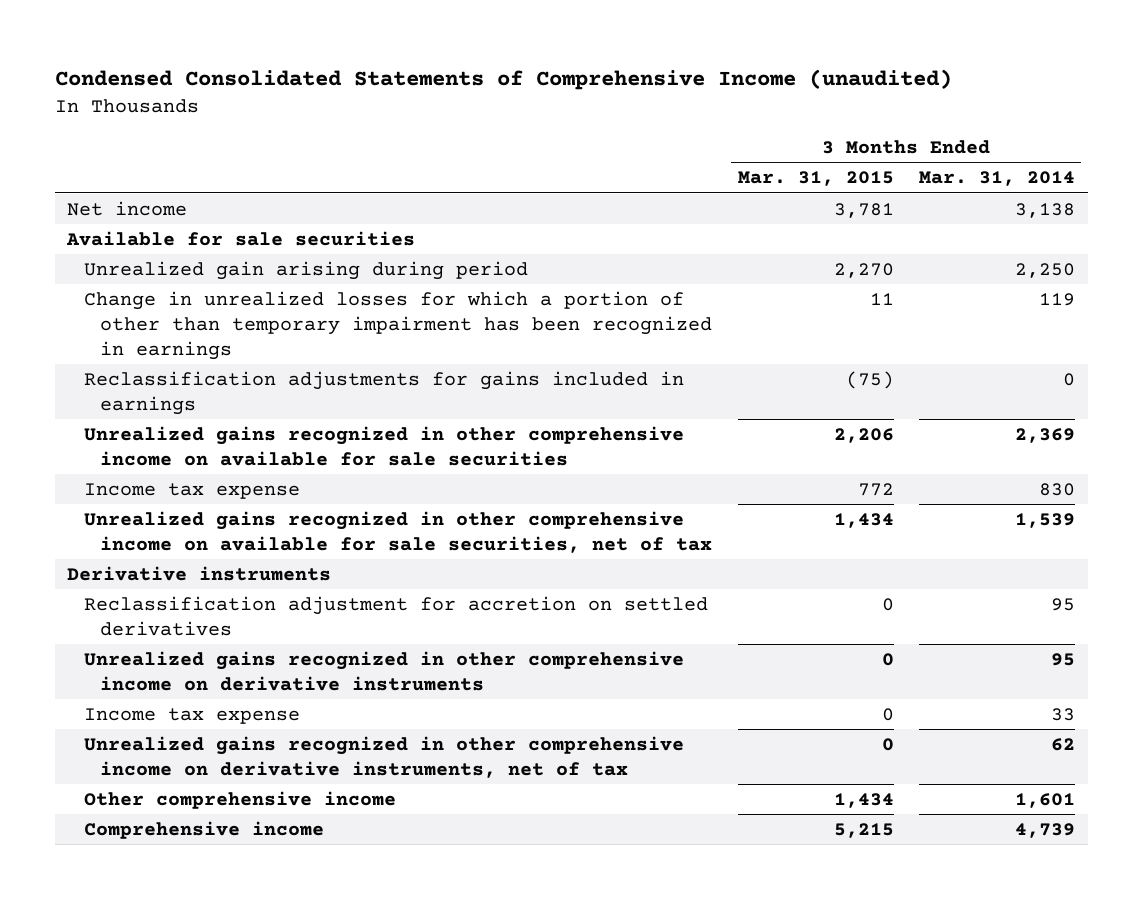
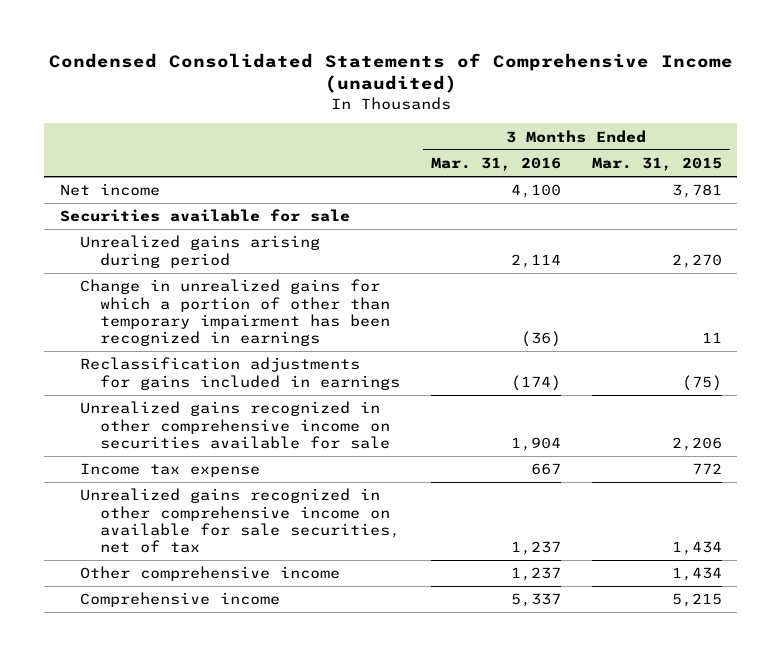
- | 3 Months Ended Mar. 31, 2015 | 3 Months Ended Mar. 31, 2014
+ | 3 Months Ended Mar. 31, 2016 | 3 Months Ended Mar. 31, 2015
- Available for sale securities
- Unrealized gain arising during period | 2,270 | 2,250
- Change in unrealized losses for which a portion of other than temporary impairment has been recognized in earnings | 11 | 119
+ Securities available for sale
+ Unrealized gains arising during period | 2,114 | 2,270
+ Change in unrealized gains for which a portion of other than temporary impairment has been recognized in earnings | (36) | 11
- Unrealized gains recognized in other comprehensive income on available for sale securities | 2,206 | 2,369
+ Unrealized gains recognized in other comprehensive income on securities available for sale | 1,904 | 2,206
- Derivative instruments
- Reclassification adjustment for accretion on settled derivatives | 0 | 95
- Unrealized gains recognized in other comprehensive income on derivative instruments | 0 | 95
- Income tax expense | 0 | 33
- Unrealized gains recognized in other comprehensive income on derivative instruments, net of tax | 0 | 62

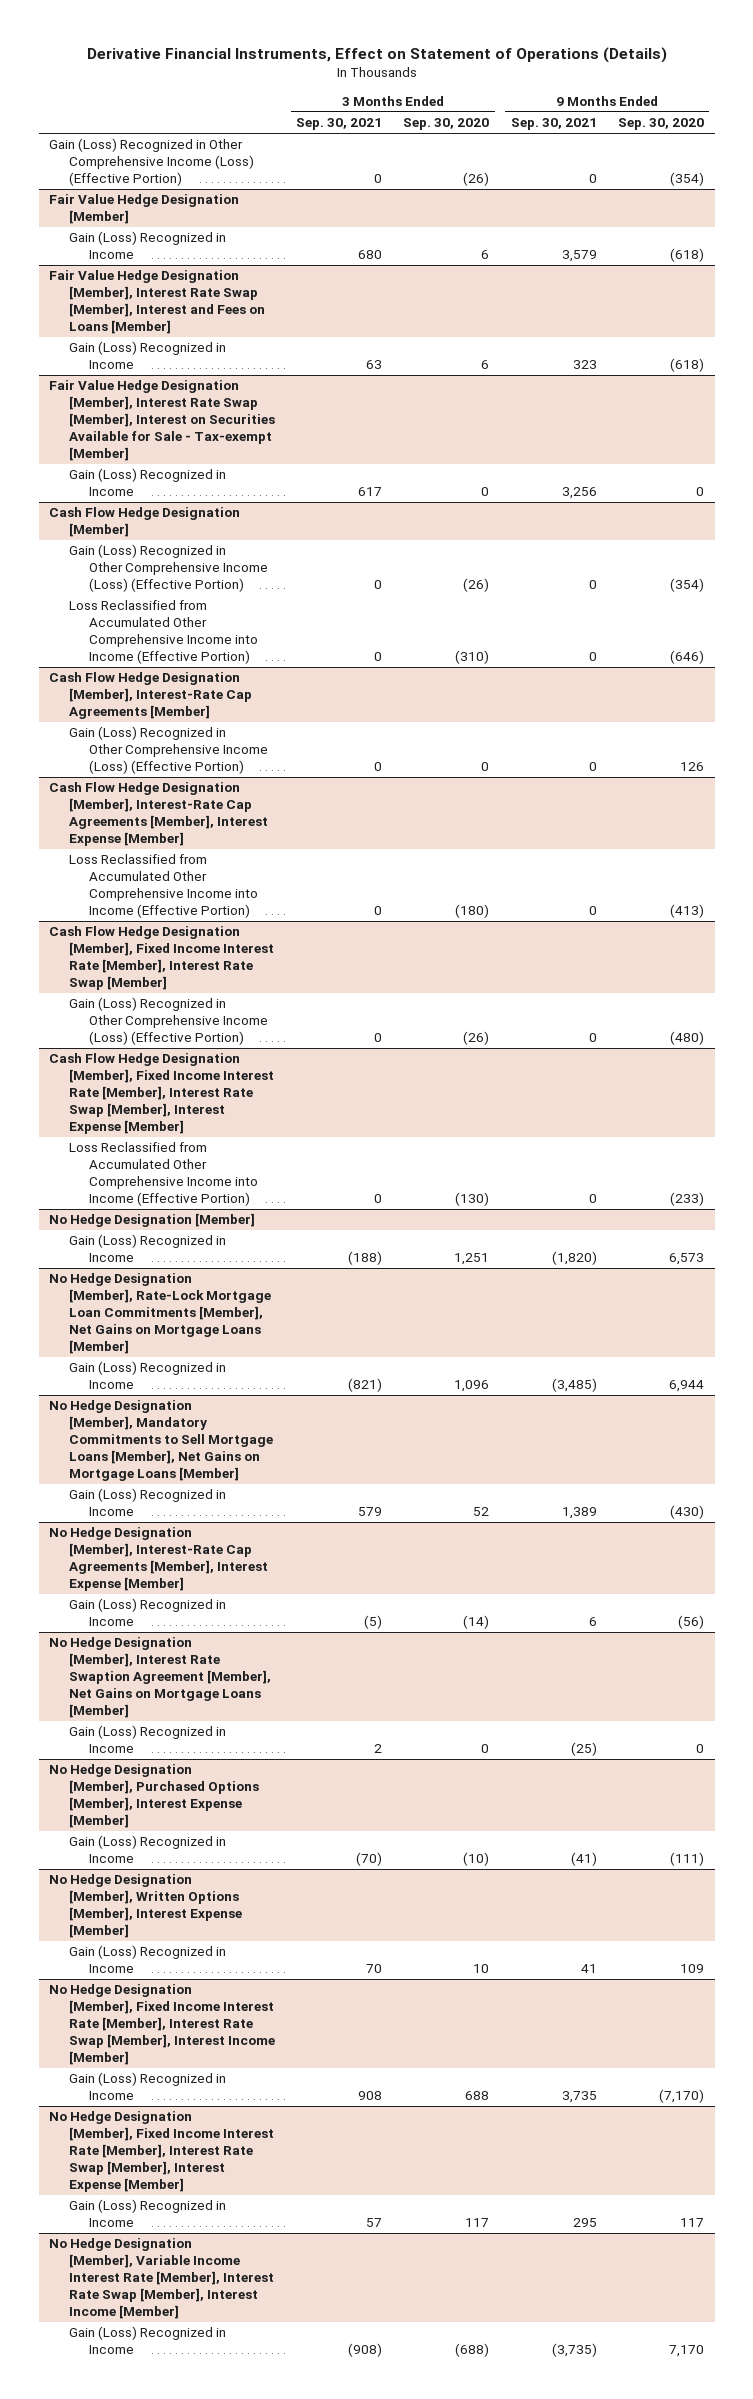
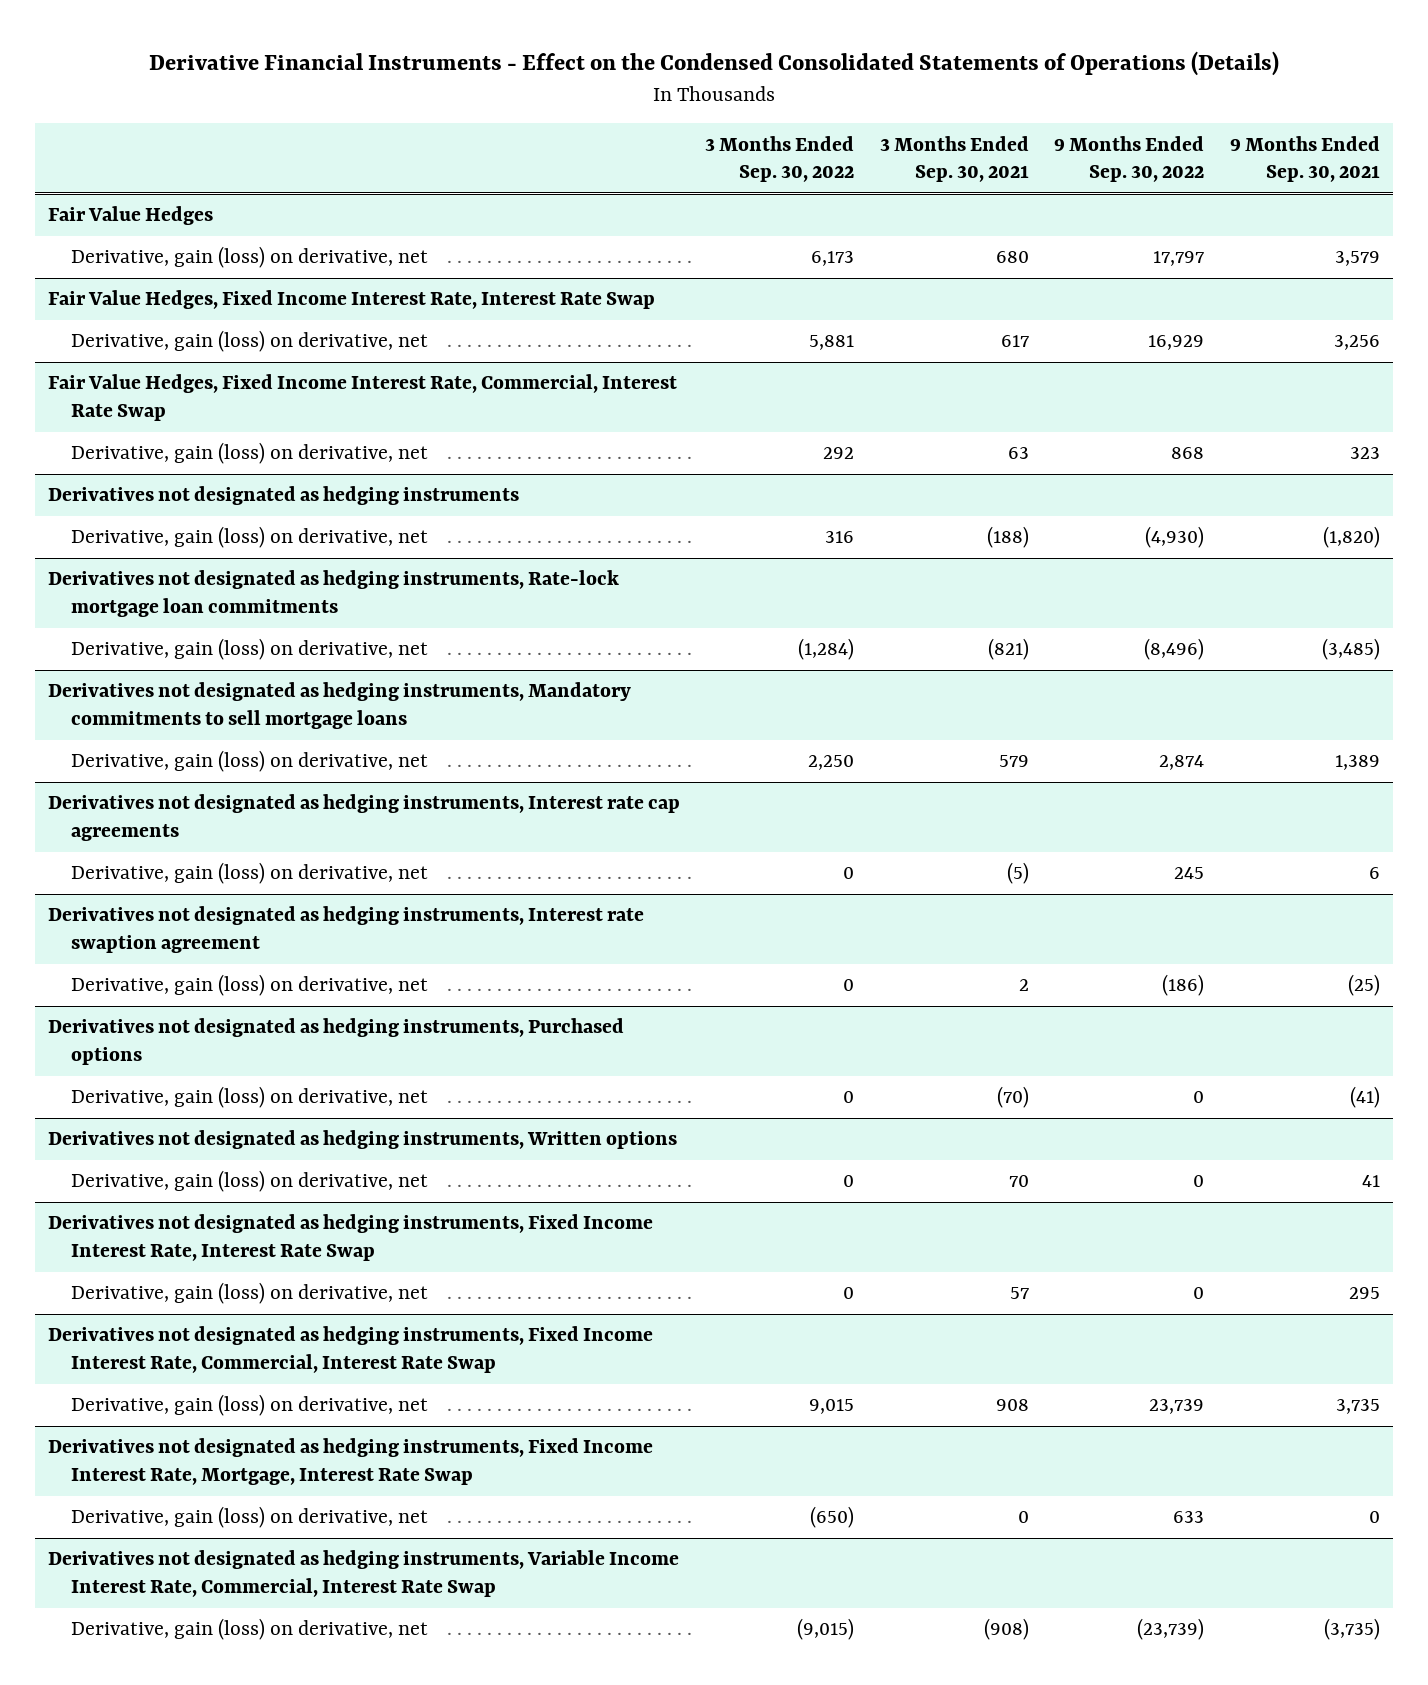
- Derivative Financial Instruments, Effect on Statement of Operations (Details)
+ Derivative Financial Instruments - Effect on the Condensed Consolidated Statements of Operations (Details)
- | 3 Months Ended Sep. 30, 2021 | 3 Months Ended Sep. 30, 2020 | 9 Months Ended Sep. 30, 2021 | 9 Months Ended Sep. 30, 2020
+ | 3 Months Ended Sep. 30, 2022 | 3 Months Ended Sep. 30, 2021 | 9 Months Ended Sep. 30, 2022 | 9 Months Ended Sep. 30, 2021
- Gain (Loss) Recognized in Other Comprehensive Income (Loss) (Effective Portion) | 0 | (26) | 0 | (354)
- Fair Value Hedge Designation [Member]
- Gain (Loss) Recognized in Income | 680 | 6 | 3,579 | (618)
- Fair Value Hedge Designation [Member], Interest Rate Swap [Member], Interest and Fees on Loans [Member]
- Gain (Loss) Recognized in Income | 63 | 6 | 323 | (618)
- Fair Value Hedge Designation [Member], Interest Rate Swap [Member], Interest on Securities Available for Sale - Tax-exempt [Member]
- Gain (Loss) Recognized in Income | 617 | 0 | 3,256 | 0
- Cash Flow Hedge Designation [Member]
- Gain (Loss) Recognized in Other Comprehensive Income (Loss) (Effective Portion) | 0 | (26) | 0 | (354)
- Loss Reclassified from Accumulated Other Comprehensive Income into Income (Effective Portion) | 0 | (310) | 0 | (646)
- Cash Flow Hedge Designation [Member], Interest-Rate Cap Agreements [Member]
- Gain (Loss) Recognized in Other Comprehensive Income (Loss) (Effective Portion) | 0 | 0 | 0 | 126
- Cash Flow Hedge Designation [Member], Interest-Rate Cap Agreements [Member], Interest Expense [Member]
- Loss Reclassified from Accumulated Other Comprehensive Income into Income (Effective Portion) | 0 | (180) | 0 | (413)
- Cash Flow Hedge Designation [Member], Fixed Income Interest Rate [Member], Interest Rate Swap [Member]
- Gain (Loss) Recognized in Other Comprehensive Income (Loss) (Effective Portion) | 0 | (26) | 0 | (480)
- Cash Flow Hedge Designation [Member], Fixed Income Interest Rate [Member], Interest Rate Swap [Member], Interest Expense [Member]
- Loss Reclassified from Accumulated Other Comprehensive Income into Income (Effective Portion) | 0 | (130) | 0 | (233)
- No Hedge Designation [Member]
- Gain (Loss) Recognized in Income | (188) | 1,251 | (1,820) | 6,573
- No Hedge Designation [Member], Rate-Lock Mortgage Loan Commitments [Member], Net Gains on Mortgage Loans [Member]
- Gain (Loss) Recognized in Income | (821) | 1,096 | (3,485) | 6,944
- No Hedge Designation [Member], Mandatory Commitments to Sell Mortgage Loans [Member], Net Gains on Mortgage Loans [Member]
- Gain (Loss) Recognized in Income | 579 | 52 | 1,389 | (430)
- No Hedge Designation [Member], Interest-Rate Cap Agreements [Member], Interest Expense [Member]
- Gain (Loss) Recognized in Income | (5) | (14) | 6 | (56)
- No Hedge Designation [Member], Interest Rate Swaption Agreement [Member], Net Gains on Mortgage Loans [Member]
- Gain (Loss) Recognized in Income | 2 | 0 | (25) | 0
- No Hedge Designation [Member], Purchased Options [Member], Interest Expense [Member]
- Gain (Loss) Recognized in Income | (70) | (10) | (41) | (111)
- No Hedge Designation [Member], Written Options [Member], Interest Expense [Member]
- Gain (Loss) Recognized in Income | 70 | 10 | 41 | 109
- No Hedge Designation [Member], Fixed Income Interest Rate [Member], Interest Rate Swap [Member], Interest Income [Member]
- Gain (Loss) Recognized in Income | 908 | 688 | 3,735 | (7,170)
- No Hedge Designation [Member], Fixed Income Interest Rate [Member], Interest Rate Swap [Member], Interest Expense [Member]
- Gain (Loss) Recognized in Income | 57 | 117 | 295 | 117
- No Hedge Designation [Member], Variable Income Interest Rate [Member], Interest Rate Swap [Member], Interest Income [Member]
- Gain (Loss) Recognized in Income | (908) | (688) | (3,735) | 7,170
+ Fair Value Hedges
+ Derivative, gain (loss) on derivative, net | 6,173 | 680 | 17,797 | 3,579
+ Fair Value Hedges, Fixed Income Interest Rate, Interest Rate Swap
+ Derivative, gain (loss) on derivative, net | 5,881 | 617 | 16,929 | 3,256
+ Fair Value Hedges, Fixed Income Interest Rate, Commercial, Interest Rate Swap
+ Derivative, gain (loss) on derivative, net | 292 | 63 | 868 | 323
+ Derivatives not designated as hedging instruments
+ Derivative, gain (loss) on derivative, net | 316 | (188) | (4,930) | (1,820)
+ Derivatives not designated as hedging instruments, Rate-lock mortgage loan commitments
+ Derivative, gain (loss) on derivative, net | (1,284) | (821) | (8,496) | (3,485)
+ Derivatives not designated as hedging instruments, Mandatory commitments to sell mortgage loans
+ Derivative, gain (loss) on derivative, net | 2,250 | 579 | 2,874 | 1,389
+ Derivatives not designated as hedging instruments, Interest rate cap agreements
+ Derivative, gain (loss) on derivative, net | 0 | (5) | 245 | 6
+ Derivatives not designated as hedging instruments, Interest rate swaption agreement
+ Derivative, gain (loss) on derivative, net | 0 | 2 | (186) | (25)
+ Derivatives not designated as hedging instruments, Purchased options
+ Derivative, gain (loss) on derivative, net | 0 | (70) | 0 | (41)
+ Derivatives not designated as hedging instruments, Written options
+ Derivative, gain (loss) on derivative, net | 0 | 70 | 0 | 41
+ Derivatives not designated as hedging instruments, Fixed Income Interest Rate, Interest Rate Swap
+ Derivative, gain (loss) on derivative, net | 0 | 57 | 0 | 295
+ Derivatives not designated as hedging instruments, Fixed Income Interest Rate, Commercial, Interest Rate Swap
+ Derivative, gain (loss) on derivative, net | 9,015 | 908 | 23,739 | 3,735
+ Derivatives not designated as hedging instruments, Fixed Income Interest Rate, Mortgage, Interest Rate Swap
+ Derivative, gain (loss) on derivative, net | (650) | 0 | 633 | 0
+ Derivatives not designated as hedging instruments, Variable Income Interest Rate, Commercial, Interest Rate Swap
+ Derivative, gain (loss) on derivative, net | (9,015) | (908) | (23,739) | (3,735)

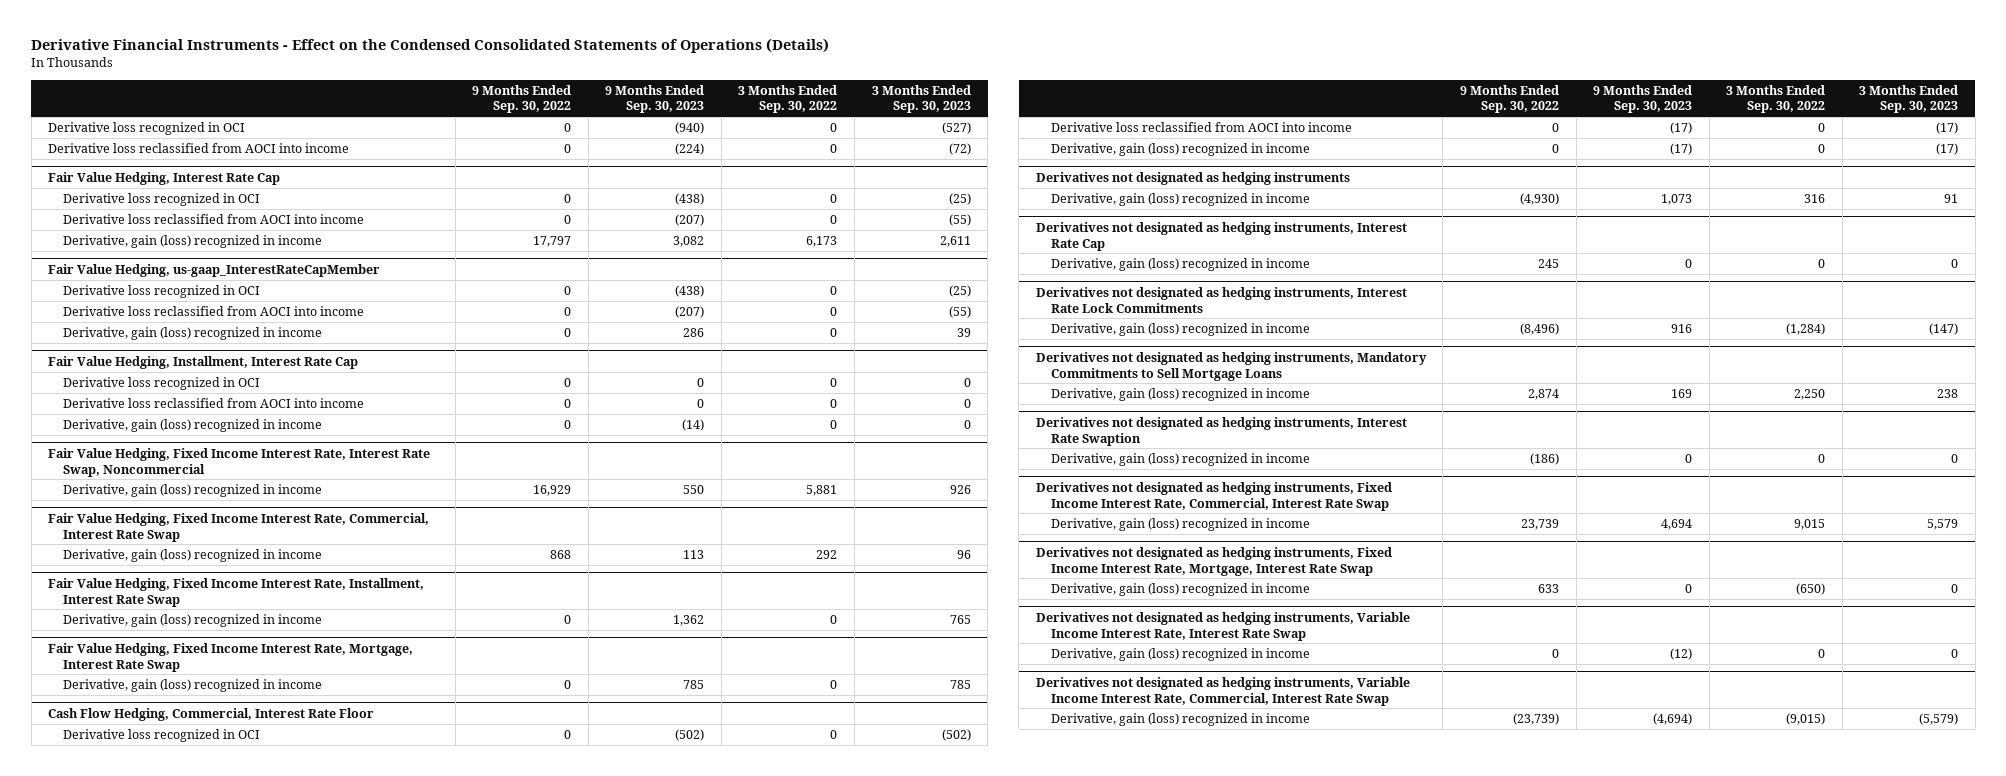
- | 3 Months Ended Sep. 30, 2022 | 3 Months Ended Sep. 30, 2021 | 9 Months Ended Sep. 30, 2022 | 9 Months Ended Sep. 30, 2021
+ | 9 Months Ended Sep. 30, 2022 | 9 Months Ended Sep. 30, 2023 | 3 Months Ended Sep. 30, 2022 | 3 Months Ended Sep. 30, 2023
- Fair Value Hedges
- Derivative, gain (loss) on derivative, net | 6,173 | 680 | 17,797 | 3,579
- Fair Value Hedges, Fixed Income Interest Rate, Interest Rate Swap
- Derivative, gain (loss) on derivative, net | 5,881 | 617 | 16,929 | 3,256
- Fair Value Hedges, Fixed Income Interest Rate, Commercial, Interest Rate Swap
- Derivative, gain (loss) on derivative, net | 292 | 63 | 868 | 323
+ Derivative loss recognized in OCI | 0 | (940) | 0 | (527)
+ Derivative loss reclassified from AOCI into income | 0 | (224) | 0 | (72)
+ Fair Value Hedging, Interest Rate Cap
+ Derivative loss recognized in OCI | 0 | (438) | 0 | (25)
+ Derivative loss reclassified from AOCI into income | 0 | (207) | 0 | (55)
+ Derivative, gain (loss) recognized in income | 17,797 | 3,082 | 6,173 | 2,611
+ Fair Value Hedging, us-gaap_InterestRateCapMember
+ Derivative loss recognized in OCI | 0 | (438) | 0 | (25)
+ Derivative loss reclassified from AOCI into income | 0 | (207) | 0 | (55)
+ Derivative, gain (loss) recognized in income | 0 | 286 | 0 | 39
+ Fair Value Hedging, Installment, Interest Rate Cap
+ Derivative loss recognized in OCI | 0 | 0 | 0 | 0
+ Derivative loss reclassified from AOCI into income | 0 | 0 | 0 | 0
+ Derivative, gain (loss) recognized in income | 0 | (14) | 0 | 0
+ Fair Value Hedging, Fixed Income Interest Rate, Interest Rate Swap, Noncommercial
+ Derivative, gain (loss) recognized in income | 16,929 | 550 | 5,881 | 926
+ Fair Value Hedging, Fixed Income Interest Rate, Commercial, Interest Rate Swap
+ Derivative, gain (loss) recognized in income | 868 | 113 | 292 | 96
+ Fair Value Hedging, Fixed Income Interest Rate, Installment, Interest Rate Swap
+ Derivative, gain (loss) recognized in income | 0 | 1,362 | 0 | 765
+ Fair Value Hedging, Fixed Income Interest Rate, Mortgage, Interest Rate Swap
+ Derivative, gain (loss) recognized in income | 0 | 785 | 0 | 785
+ Cash Flow Hedging, Commercial, Interest Rate Floor
+ Derivative loss recognized in OCI | 0 | (502) | 0 | (502)
+ Derivative loss reclassified from AOCI into income | 0 | (17) | 0 | (17)
+ Derivative, gain (loss) recognized in income | 0 | (17) | 0 | (17)
@ Derivatives not designated as hedging instruments
- Derivative, gain (loss) on derivative, net | 316 | (188) | (4,930) | (1,820)
- Derivatives not designated as hedging instruments, Rate-lock mortgage loan commitments
- Derivative, gain (loss) on derivative, net | (1,284) | (821) | (8,496) | (3,485)
- Derivatives not designated as hedging instruments, Mandatory commitments to sell mortgage loans
- Derivative, gain (loss) on derivative, net | 2,250 | 579 | 2,874 | 1,389
- Derivatives not designated as hedging instruments, Interest rate cap agreements
- Derivative, gain (loss) on derivative, net | 0 | (5) | 245 | 6
- Derivatives not designated as hedging instruments, Interest rate swaption agreement
- Derivative, gain (loss) on derivative, net | 0 | 2 | (186) | (25)
- Derivatives not designated as hedging instruments, Purchased options
- Derivative, gain (loss) on derivative, net | 0 | (70) | 0 | (41)
- Derivatives not designated as hedging instruments, Written options
- Derivative, gain (loss) on derivative, net | 0 | 70 | 0 | 41
- Derivatives not designated as hedging instruments, Fixed Income Interest Rate, Interest Rate Swap
- Derivative, gain (loss) on derivative, net | 0 | 57 | 0 | 295
@ Derivatives not designated as hedging instruments
+ Derivative, gain (loss) recognized in income | (4,930) | 1,073 | 316 | 91
+ Derivatives not designated as hedging instruments, Interest Rate Cap
+ Derivative, gain (loss) recognized in income | 245 | 0 | 0 | 0
+ Derivatives not designated as hedging instruments, Interest Rate Lock Commitments
+ Derivative, gain (loss) recognized in income | (8,496) | 916 | (1,284) | (147)
+ Derivatives not designated as hedging instruments, Mandatory Commitments to Sell Mortgage Loans
+ Derivative, gain (loss) recognized in income | 2,874 | 169 | 2,250 | 238
+ Derivatives not designated as hedging instruments, Interest Rate Swaption
+ Derivative, gain (loss) recognized in income | (186) | 0 | 0 | 0
@ Derivatives not designated as hedging instruments, Fixed Income Interest Rate, Commercial, Interest Rate Swap
- Derivative, gain (loss) on derivative, net | 9,015 | 908 | 23,739 | 3,735
+ Derivative, gain (loss) recognized in income | 23,739 | 4,694 | 9,015 | 5,579
@ Derivatives not designated as hedging instruments, Fixed Income Interest Rate, Mortgage, Interest Rate Swap
- Derivative, gain (loss) on derivative, net | (650) | 0 | 633 | 0
+ Derivative, gain (loss) recognized in income | 633 | 0 | (650) | 0
+ Derivatives not designated as hedging instruments, Variable Income Interest Rate, Interest Rate Swap
+ Derivative, gain (loss) recognized in income | 0 | (12) | 0 | 0
@ Derivatives not designated as hedging instruments, Variable Income Interest Rate, Commercial, Interest Rate Swap
- Derivative, gain (loss) on derivative, net | (9,015) | (908) | (23,739) | (3,735)
+ Derivative, gain (loss) recognized in income | (23,739) | (4,694) | (9,015) | (5,579)

